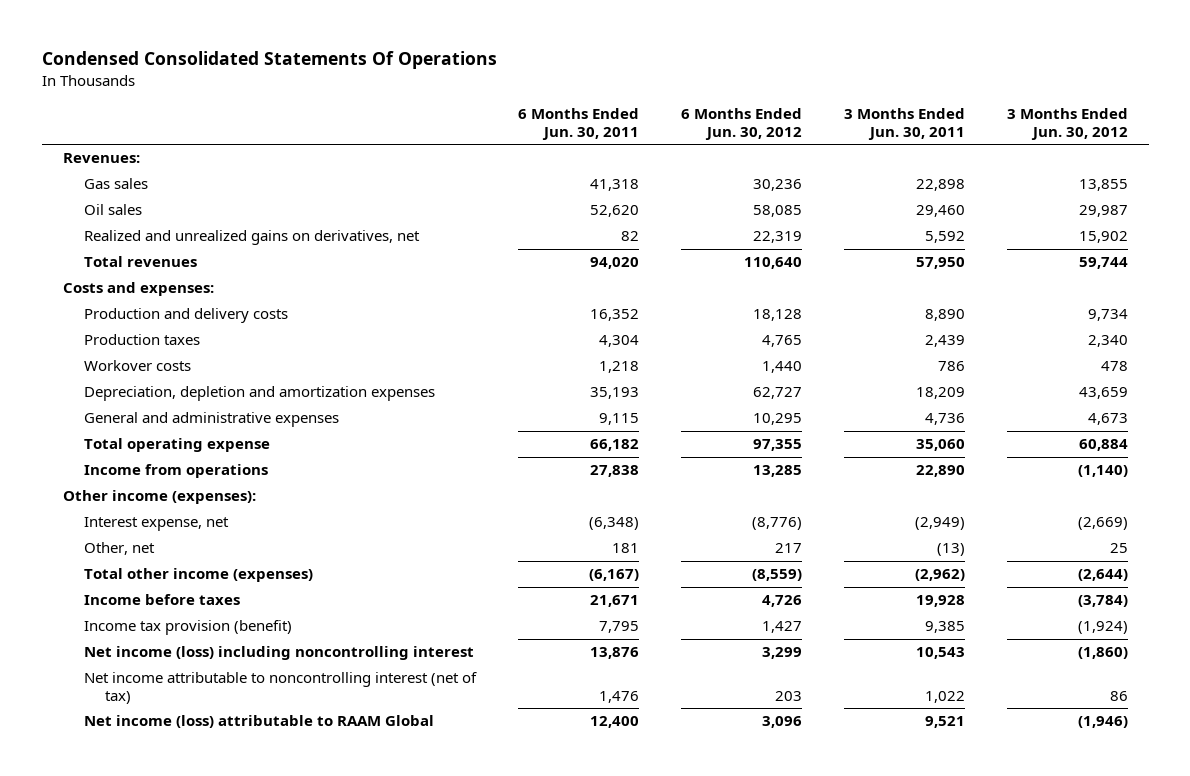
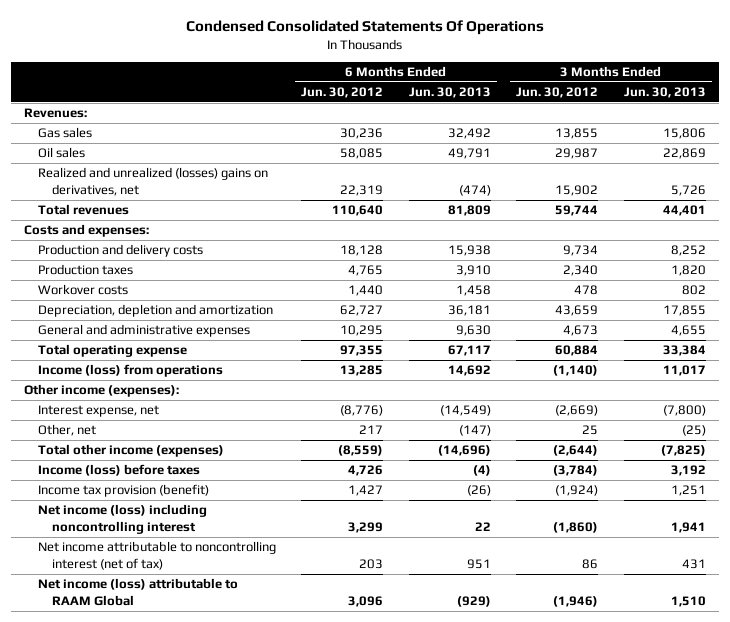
- | 6 Months Ended Jun. 30, 2011 | 6 Months Ended Jun. 30, 2012 | 3 Months Ended Jun. 30, 2011 | 3 Months Ended Jun. 30, 2012
+ | 6 Months Ended Jun. 30, 2012 | 6 Months Ended Jun. 30, 2013 | 3 Months Ended Jun. 30, 2012 | 3 Months Ended Jun. 30, 2013
- Realized and unrealized gains on derivatives, net | 82 | 22,319 | 5,592 | 15,902
+ Realized and unrealized (losses) gains on derivatives, net | 22,319 | (474) | 15,902 | 5,726
- Depreciation, depletion and amortization expenses | 35,193 | 62,727 | 18,209 | 43,659
+ Depreciation, depletion and amortization | 62,727 | 36,181 | 43,659 | 17,855
- Income from operations | 27,838 | 13,285 | 22,890 | (1,140)
+ Income (loss) from operations | 13,285 | 14,692 | (1,140) | 11,017
- Income before taxes | 21,671 | 4,726 | 19,928 | (3,784)
+ Income (loss) before taxes | 4,726 | (4) | (3,784) | 3,192

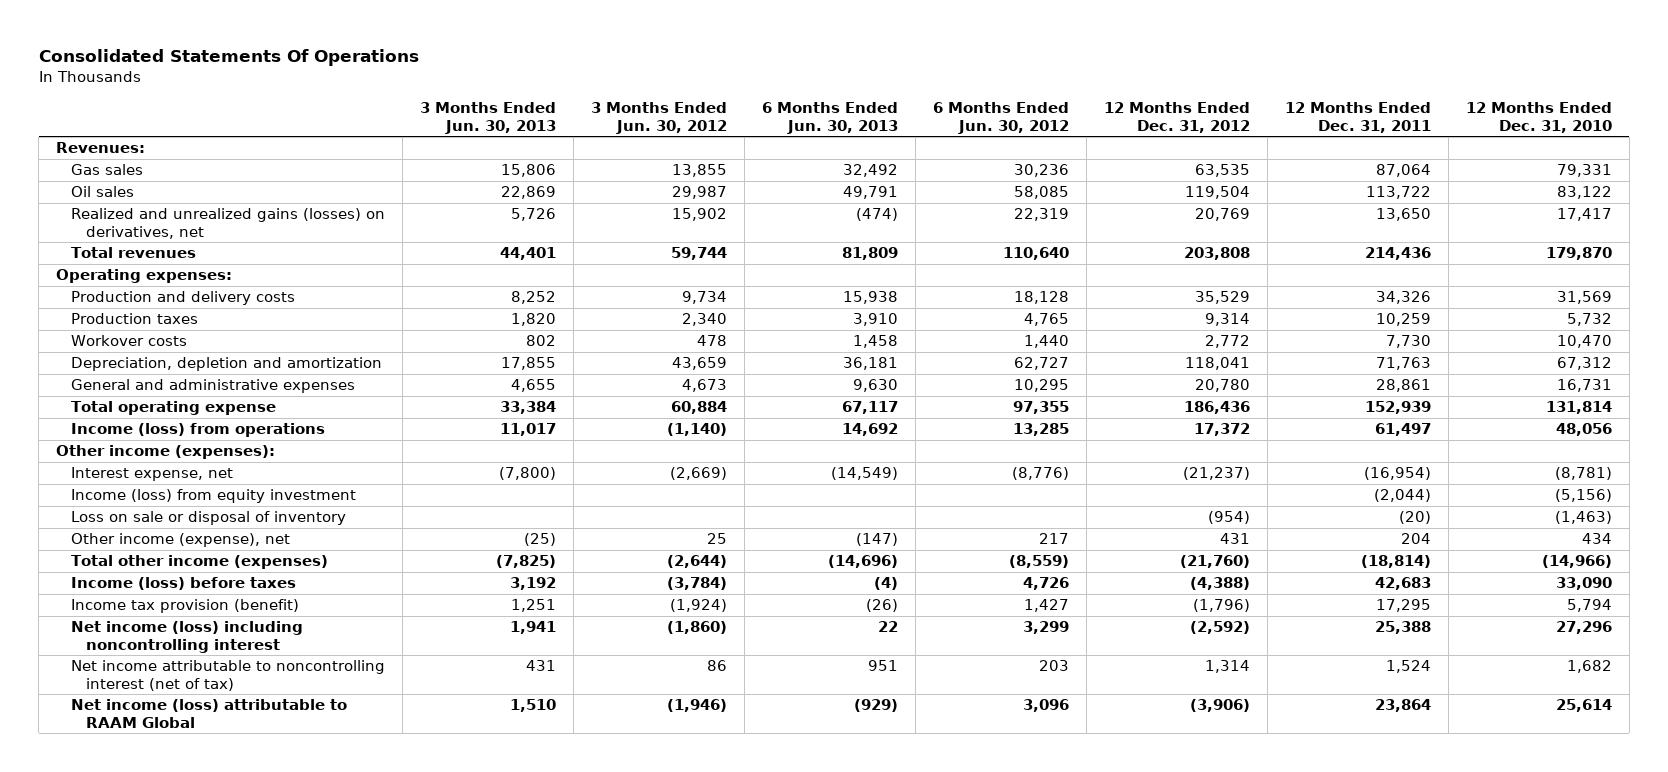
- Condensed Consolidated Statements Of Operations
+ Consolidated Statements Of Operations
- | 6 Months Ended Jun. 30, 2012 | 6 Months Ended Jun. 30, 2013 | 3 Months Ended Jun. 30, 2012 | 3 Months Ended Jun. 30, 2013
+ | 3 Months Ended Jun. 30, 2013 | 3 Months Ended Jun. 30, 2012 | 6 Months Ended Jun. 30, 2013 | 6 Months Ended Jun. 30, 2012 | 12 Months Ended Dec. 31, 2012 | 12 Months Ended Dec. 31, 2011 | 12 Months Ended Dec. 31, 2010
- Realized and unrealized (losses) gains on derivatives, net | 22,319 | (474) | 15,902 | 5,726
+ Realized and unrealized gains (losses) on derivatives, net | 5,726 | 15,902 | (474) | 22,319 | 20,769 | 13,650 | 17,417
- Costs and expenses:
+ Operating expenses:
- Other, net | 217 | (147) | 25 | (25)
+ Income (loss) from equity investment | | | | | | (2,044) | (5,156)
+ Loss on sale or disposal of inventory | | | | | (954) | (20) | (1,463)
+ Other income (expense), net | (25) | 25 | (147) | 217 | 431 | 204 | 434

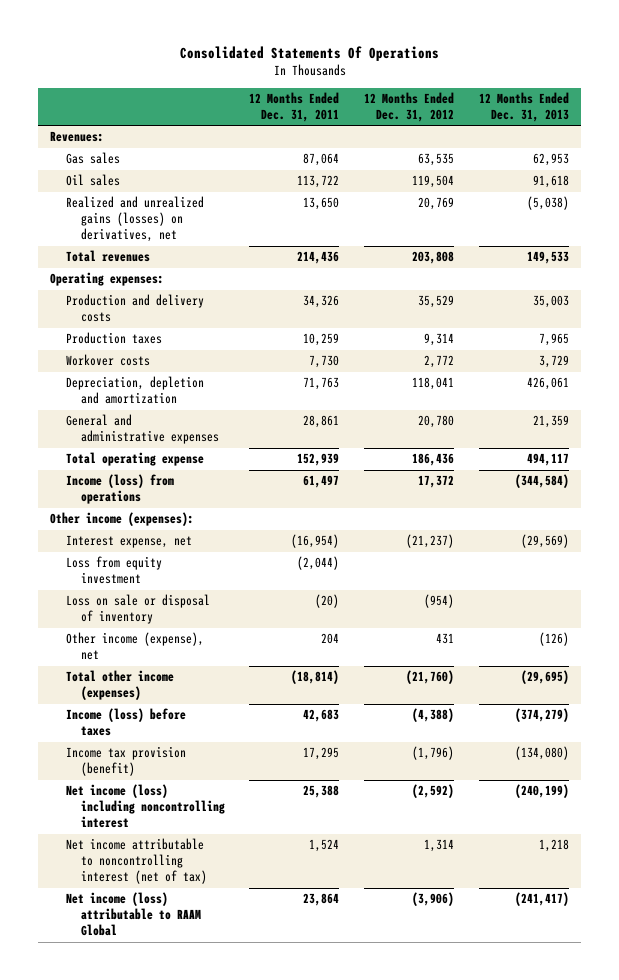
- | 3 Months Ended Jun. 30, 2013 | 3 Months Ended Jun. 30, 2012 | 6 Months Ended Jun. 30, 2013 | 6 Months Ended Jun. 30, 2012 | 12 Months Ended Dec. 31, 2012 | 12 Months Ended Dec. 31, 2011 | 12 Months Ended Dec. 31, 2010
+ | 12 Months Ended Dec. 31, 2011 | 12 Months Ended Dec. 31, 2012 | 12 Months Ended Dec. 31, 2013
- Income (loss) from equity investment | | | | | | (2,044) | (5,156)
+ Loss from equity investment | (2,044) | |

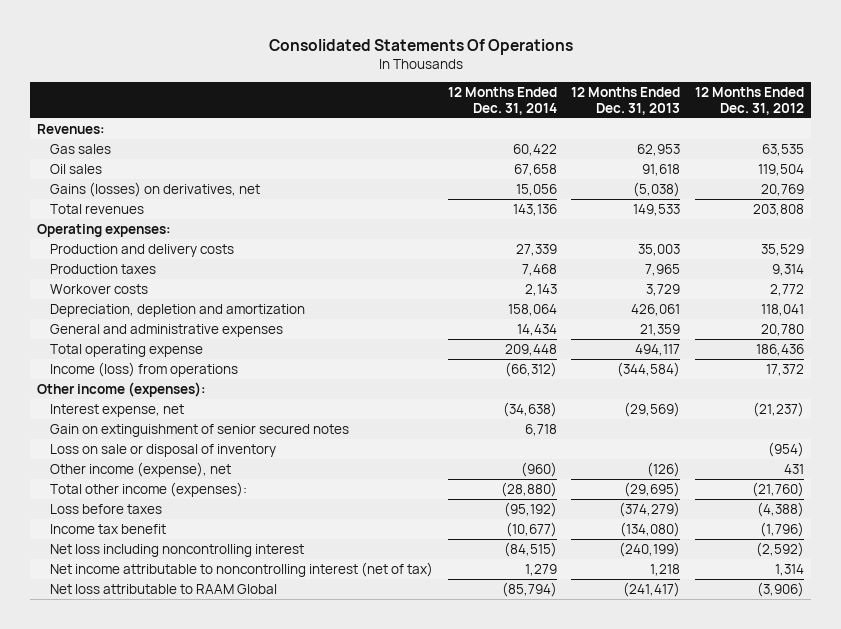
- | 12 Months Ended Dec. 31, 2011 | 12 Months Ended Dec. 31, 2012 | 12 Months Ended Dec. 31, 2013
+ | 12 Months Ended Dec. 31, 2014 | 12 Months Ended Dec. 31, 2013 | 12 Months Ended Dec. 31, 2012
- Realized and unrealized gains (losses) on derivatives, net | 13,650 | 20,769 | (5,038)
+ Gains (losses) on derivatives, net | 15,056 | (5,038) | 20,769
- Loss from equity investment | (2,044) | |
+ Gain on extinguishment of senior secured notes | 6,718 | |
- Total other income (expenses) | (18,814) | (21,760) | (29,695)
- Income (loss) before taxes | 42,683 | (4,388) | (374,279)
- Income tax provision (benefit) | 17,295 | (1,796) | (134,080)
- Net income (loss) including noncontrolling interest | 25,388 | (2,592) | (240,199)
+ Total other income (expenses): | (28,880) | (29,695) | (21,760)
+ Loss before taxes | (95,192) | (374,279) | (4,388)
+ Income tax benefit | (10,677) | (134,080) | (1,796)
+ Net loss including noncontrolling interest | (84,515) | (240,199) | (2,592)
- Net income (loss) attributable to RAAM Global | 23,864 | (3,906) | (241,417)
+ Net loss attributable to RAAM Global | (85,794) | (241,417) | (3,906)

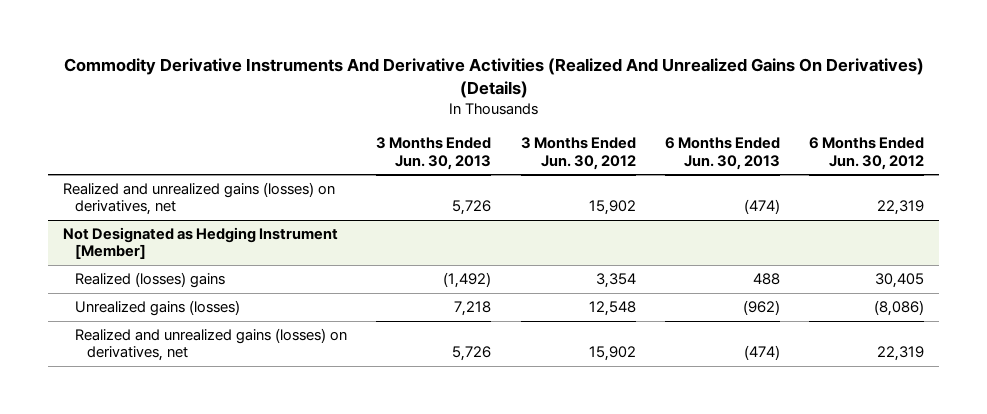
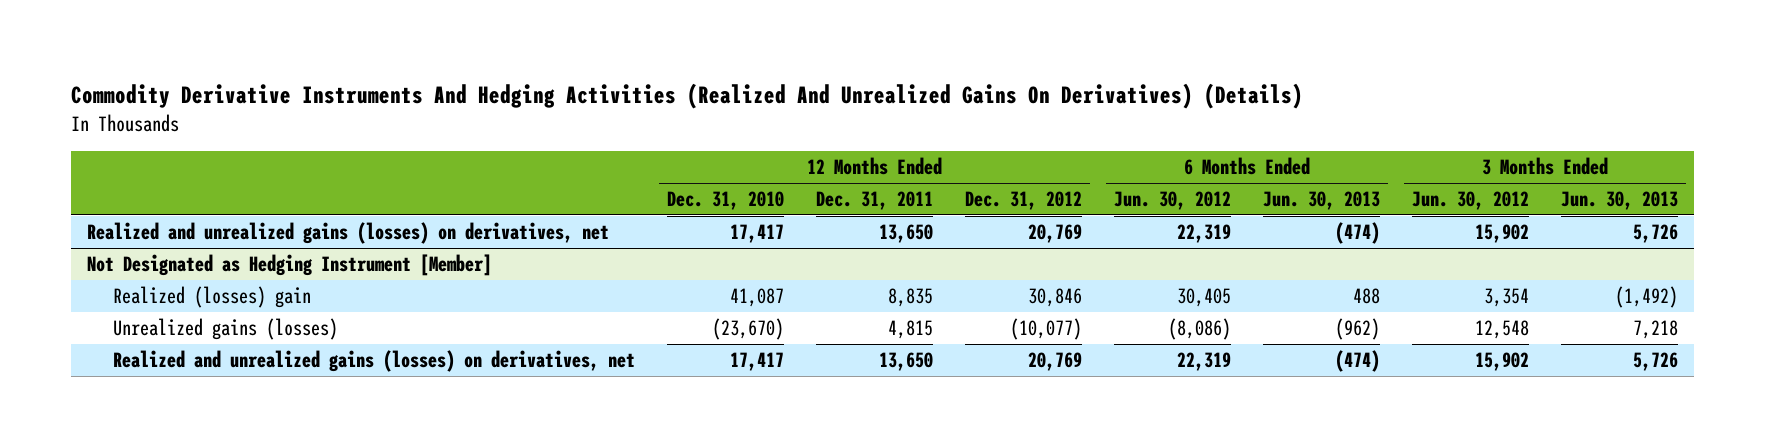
- Commodity Derivative Instruments And Derivative Activities (Realized And Unrealized Gains On Derivatives) (Details)
+ Commodity Derivative Instruments And Hedging Activities (Realized And Unrealized Gains On Derivatives) (Details)
- | 3 Months Ended Jun. 30, 2013 | 3 Months Ended Jun. 30, 2012 | 6 Months Ended Jun. 30, 2013 | 6 Months Ended Jun. 30, 2012
+ | 12 Months Ended Dec. 31, 2010 | 12 Months Ended Dec. 31, 2011 | 12 Months Ended Dec. 31, 2012 | 6 Months Ended Jun. 30, 2012 | 6 Months Ended Jun. 30, 2013 | 3 Months Ended Jun. 30, 2012 | 3 Months Ended Jun. 30, 2013
@ Not Designated as Hedging Instrument [Member]
- Realized (losses) gains | (1,492) | 3,354 | 488 | 30,405
+ Realized (losses) gain | 41,087 | 8,835 | 30,846 | 30,405 | 488 | 3,354 | (1,492)

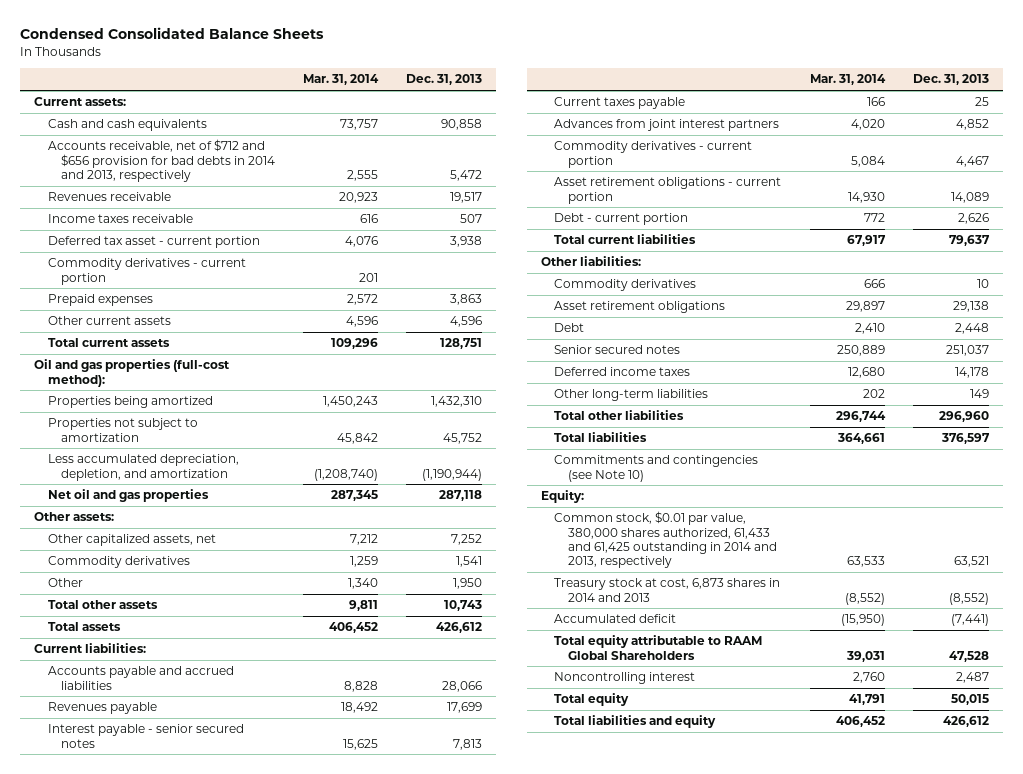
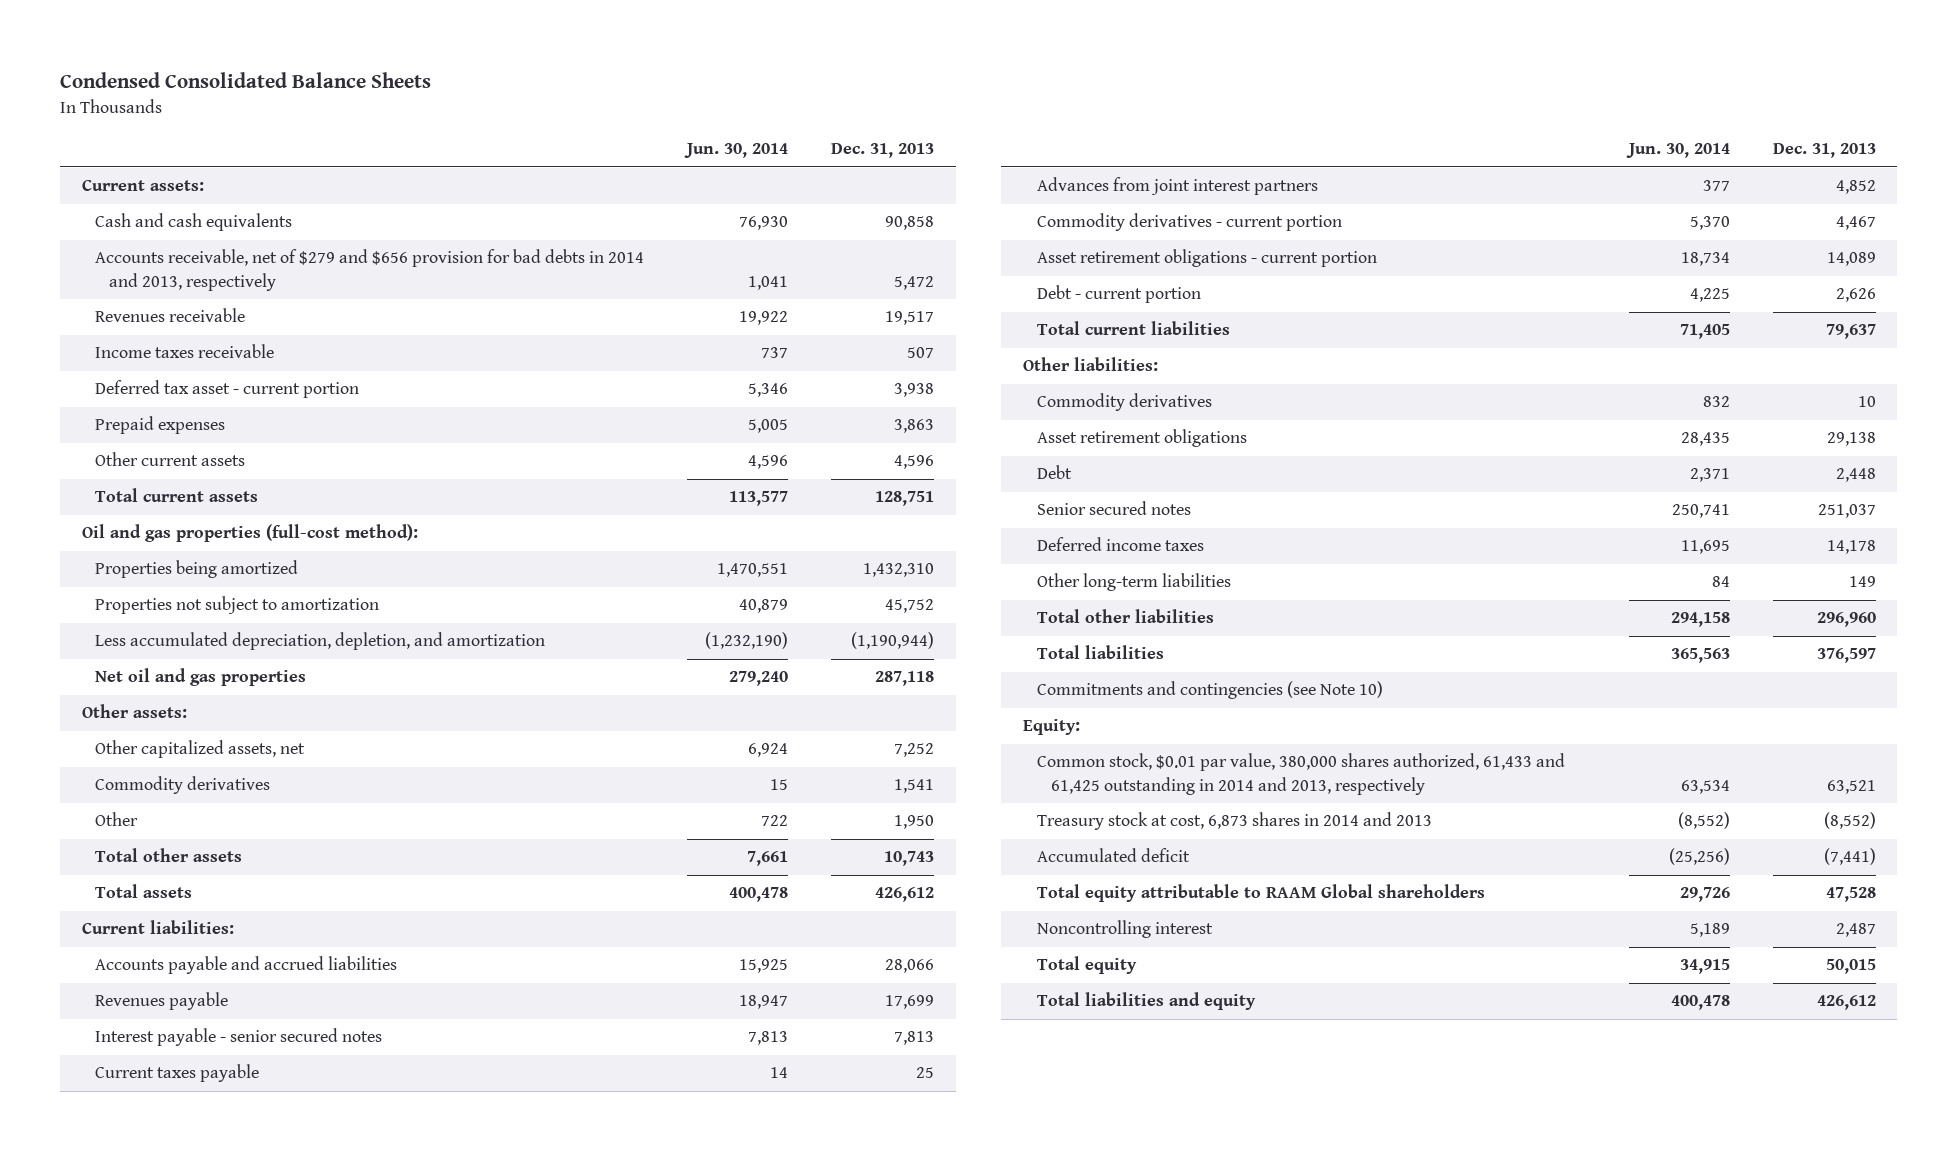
- | Mar. 31, 2014 | Dec. 31, 2013
+ | Jun. 30, 2014 | Dec. 31, 2013
- Accounts receivable, net of $712 and $656 provision for bad debts in 2014 and 2013, respectively | 2,555 | 5,472
+ Accounts receivable, net of $279 and $656 provision for bad debts in 2014 and 2013, respectively | 1,041 | 5,472
- Commodity derivatives - current portion | 201 |
- Total equity attributable to RAAM Global Shareholders | 39,031 | 47,528
+ Total equity attributable to RAAM Global shareholders | 29,726 | 47,528

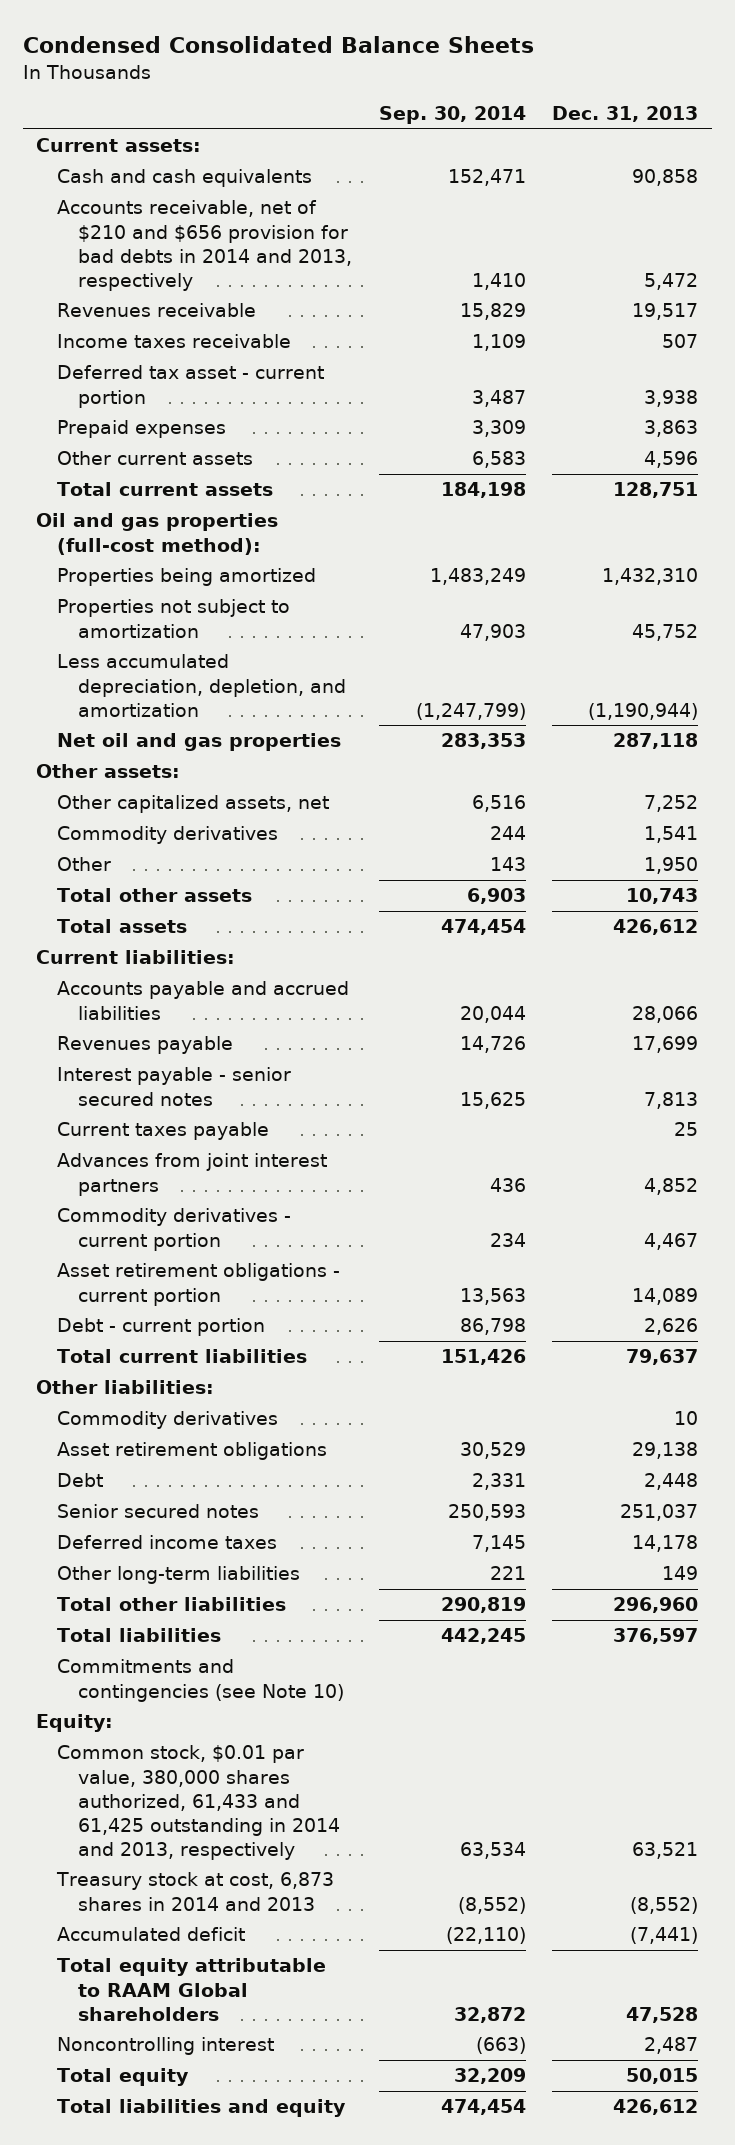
- | Jun. 30, 2014 | Dec. 31, 2013
+ | Sep. 30, 2014 | Dec. 31, 2013
- Accounts receivable, net of $279 and $656 provision for bad debts in 2014 and 2013, respectively | 1,041 | 5,472
+ Accounts receivable, net of $210 and $656 provision for bad debts in 2014 and 2013, respectively | 1,410 | 5,472

